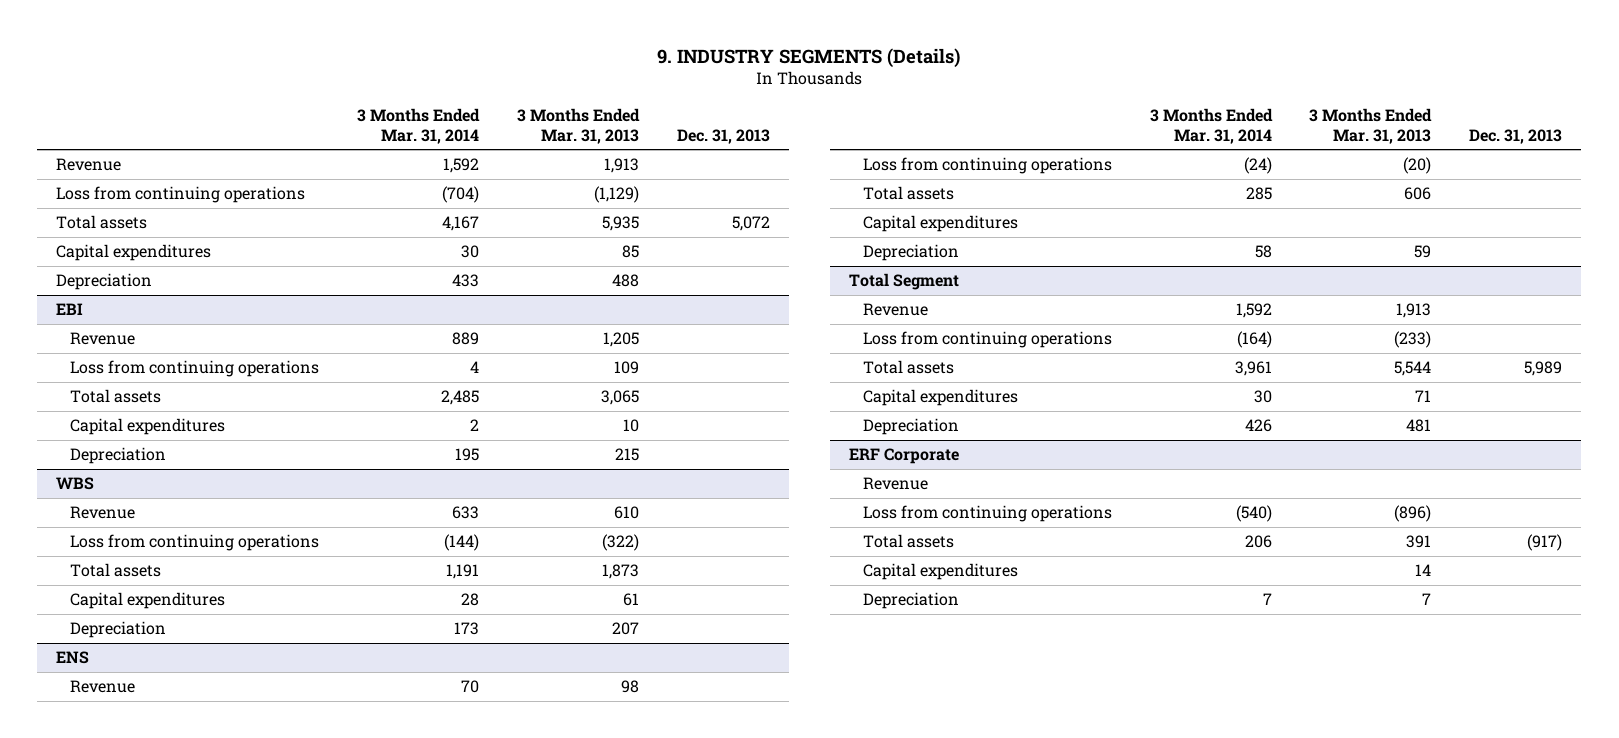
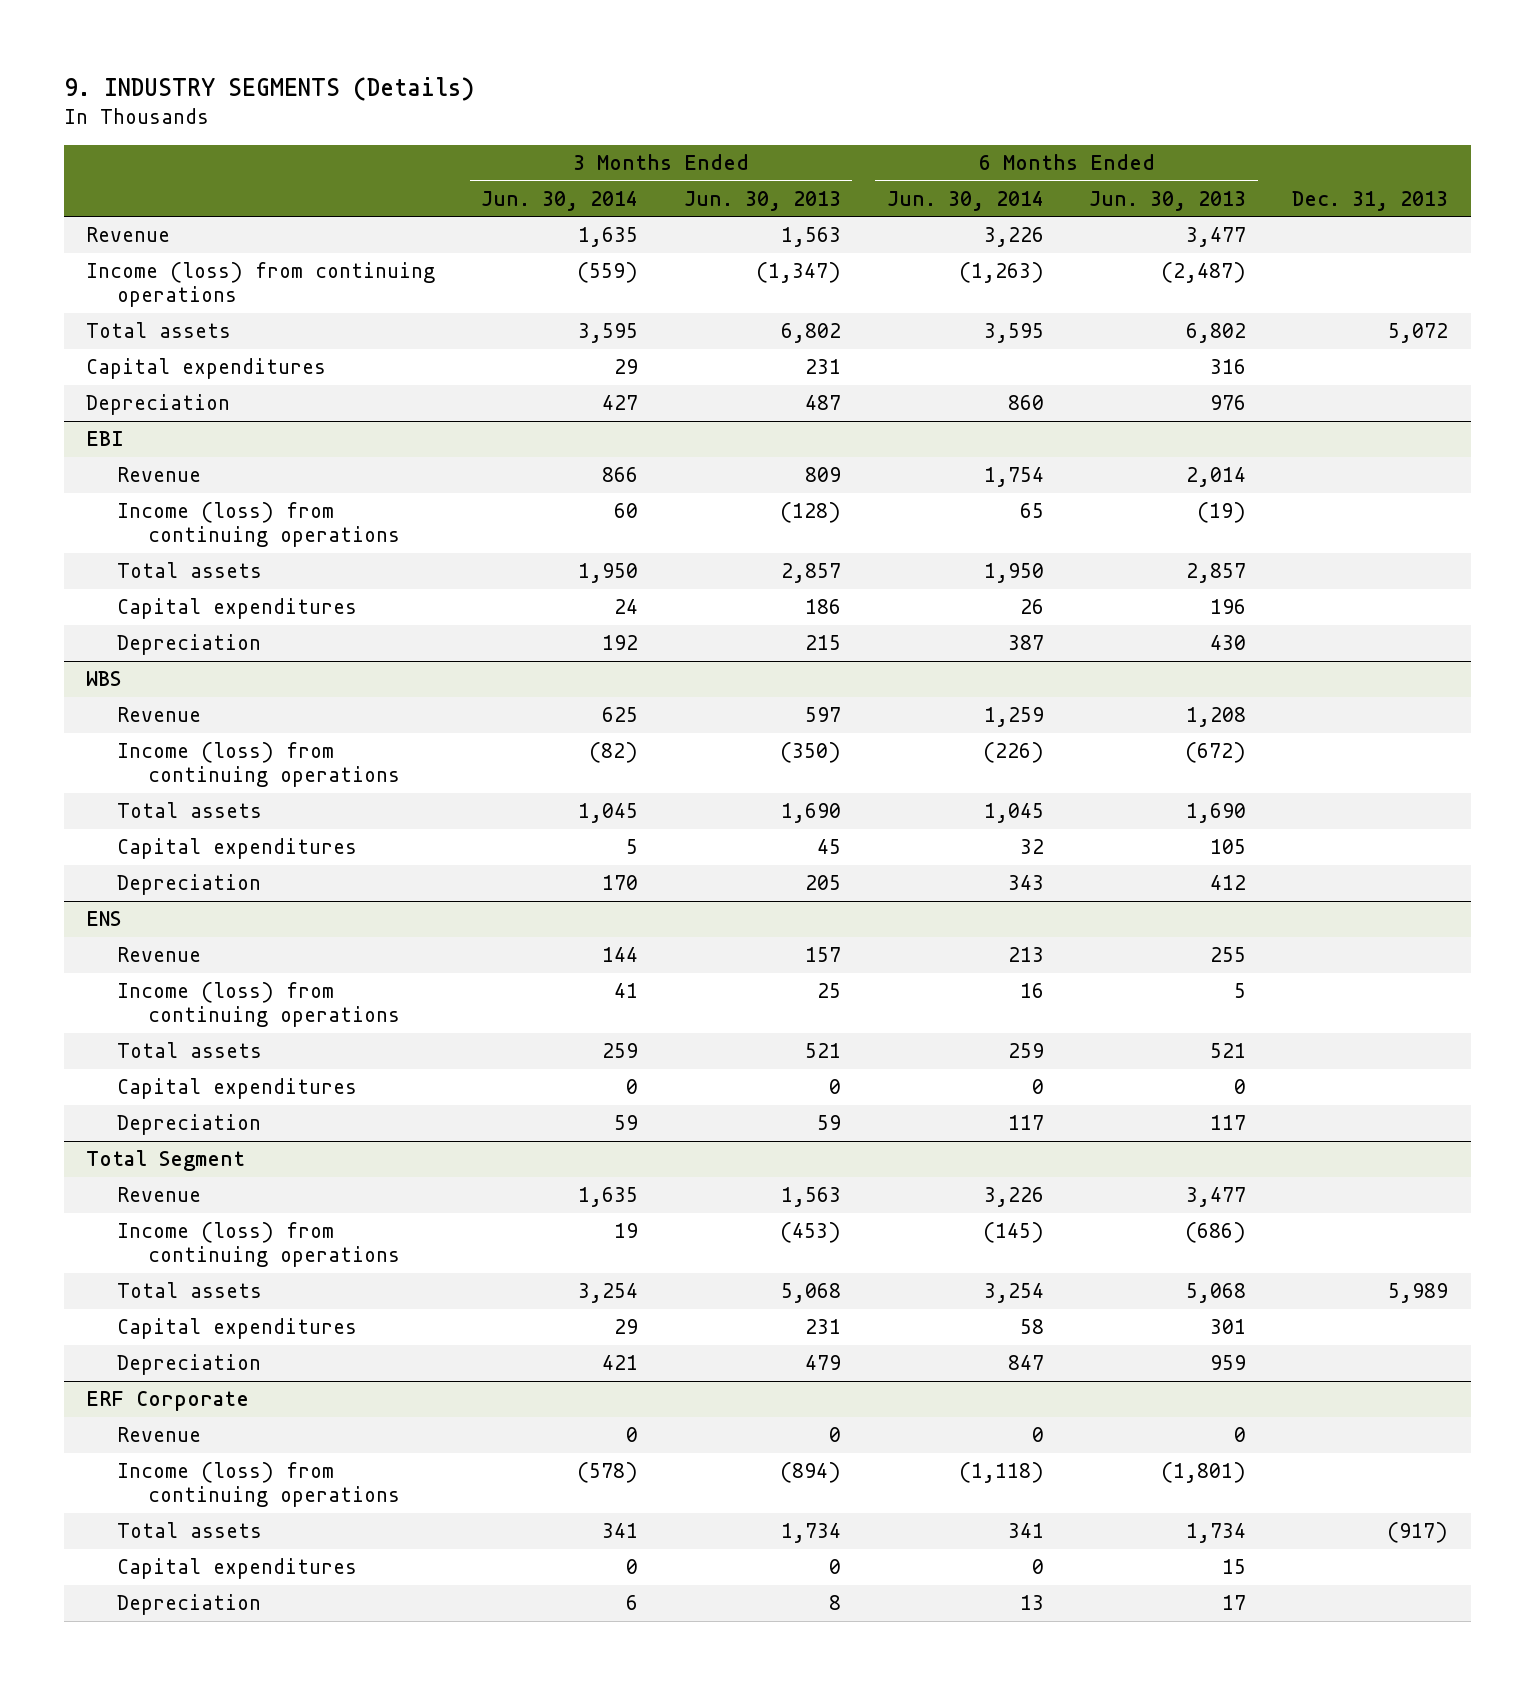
- | 3 Months Ended Mar. 31, 2014 | 3 Months Ended Mar. 31, 2013 | Dec. 31, 2013
+ | 3 Months Ended Jun. 30, 2014 | 3 Months Ended Jun. 30, 2013 | 6 Months Ended Jun. 30, 2014 | 6 Months Ended Jun. 30, 2013 | Dec. 31, 2013
- Loss from continuing operations | (704) | (1,129) |
+ Income (loss) from continuing operations | (559) | (1,347) | (1,263) | (2,487) |
@ EBI
- Loss from continuing operations | 4 | 109 |
+ Income (loss) from continuing operations | 60 | (128) | 65 | (19) |
@ WBS
- Loss from continuing operations | (144) | (322) |
+ Income (loss) from continuing operations | (82) | (350) | (226) | (672) |
@ ENS
- Loss from continuing operations | (24) | (20) |
+ Income (loss) from continuing operations | 41 | 25 | 16 | 5 |
@ Total Segment
- Loss from continuing operations | (164) | (233) |
+ Income (loss) from continuing operations | 19 | (453) | (145) | (686) |
@ ERF Corporate
- Loss from continuing operations | (540) | (896) |
+ Income (loss) from continuing operations | (578) | (894) | (1,118) | (1,801) |

